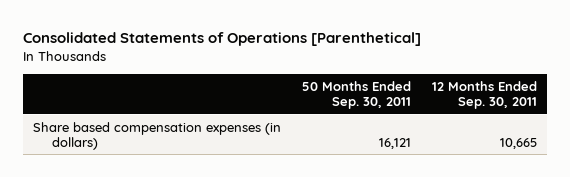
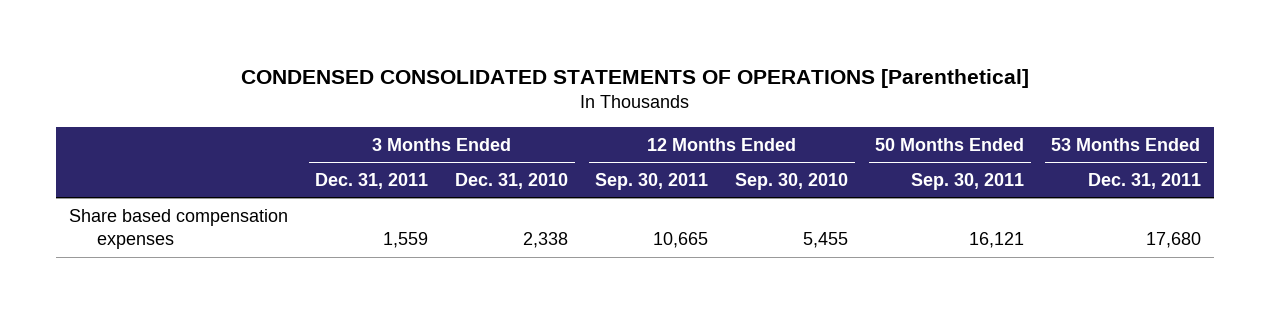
- Consolidated Statements of Operations [Parenthetical]
+ CONDENSED CONSOLIDATED STATEMENTS OF OPERATIONS [Parenthetical]
- | 50 Months Ended Sep. 30, 2011 | 12 Months Ended Sep. 30, 2011
+ | 3 Months Ended Dec. 31, 2011 | 3 Months Ended Dec. 31, 2010 | 12 Months Ended Sep. 30, 2011 | 12 Months Ended Sep. 30, 2010 | 50 Months Ended Sep. 30, 2011 | 53 Months Ended Dec. 31, 2011
- Share based compensation expenses (in dollars) | 16,121 | 10,665
+ Share based compensation expenses | 1,559 | 2,338 | 10,665 | 5,455 | 16,121 | 17,680

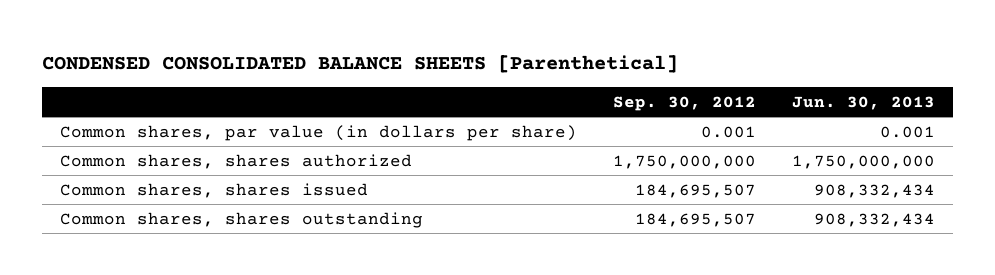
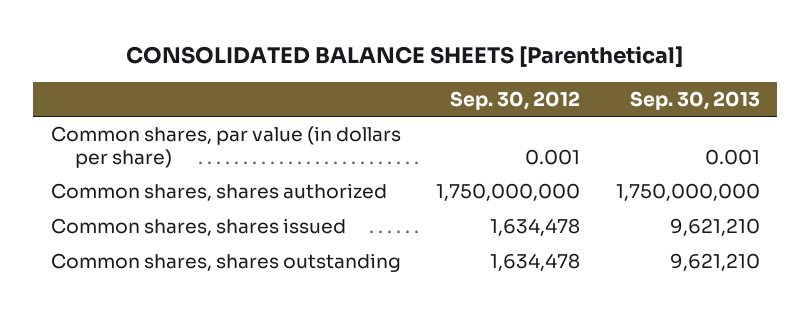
- CONDENSED CONSOLIDATED BALANCE SHEETS [Parenthetical]
+ CONSOLIDATED BALANCE SHEETS [Parenthetical]
- | Sep. 30, 2012 | Jun. 30, 2013
+ | Sep. 30, 2012 | Sep. 30, 2013
- Common shares, shares issued | 184,695,507 | 908,332,434
- Common shares, shares outstanding | 184,695,507 | 908,332,434
+ Common shares, shares issued | 1,634,478 | 9,621,210
+ Common shares, shares outstanding | 1,634,478 | 9,621,210

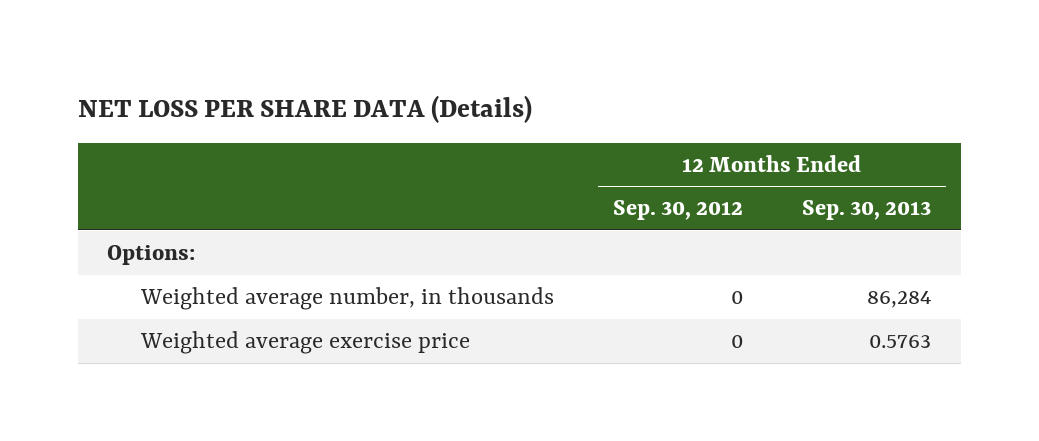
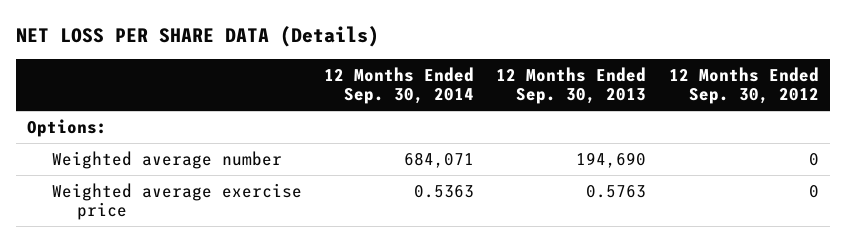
- | 12 Months Ended Sep. 30, 2012 | 12 Months Ended Sep. 30, 2013
+ | 12 Months Ended Sep. 30, 2014 | 12 Months Ended Sep. 30, 2013 | 12 Months Ended Sep. 30, 2012
- Weighted average number, in thousands | 0 | 86,284
+ Weighted average number | 684,071 | 194,690 | 0

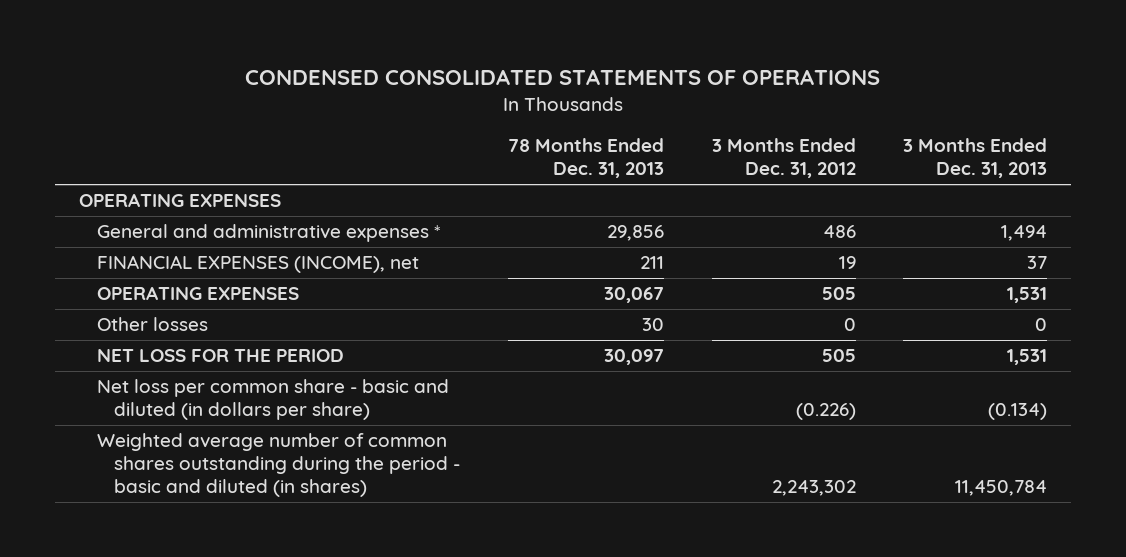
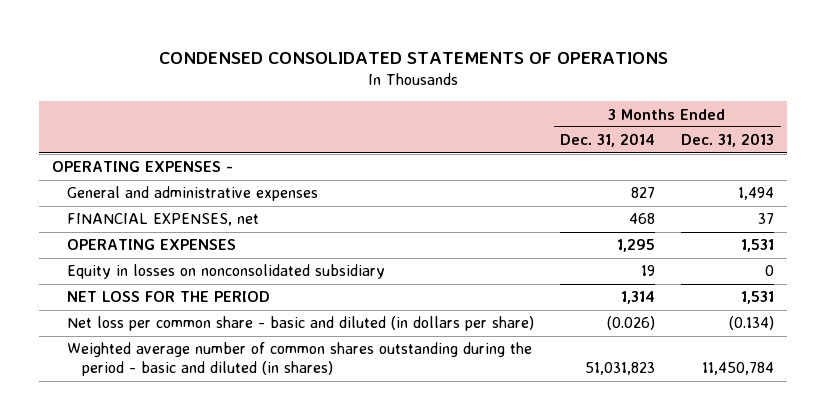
- | 78 Months Ended Dec. 31, 2013 | 3 Months Ended Dec. 31, 2012 | 3 Months Ended Dec. 31, 2013
+ | 3 Months Ended Dec. 31, 2014 | 3 Months Ended Dec. 31, 2013
- OPERATING EXPENSES
- General and administrative expenses * | 29,856 | 486 | 1,494
- FINANCIAL EXPENSES (INCOME), net | 211 | 19 | 37
+ OPERATING EXPENSES -
+ General and administrative expenses | 827 | 1,494
+ FINANCIAL EXPENSES, net | 468 | 37
- Other losses | 30 | 0 | 0
+ Equity in losses on nonconsolidated subsidiary | 19 | 0

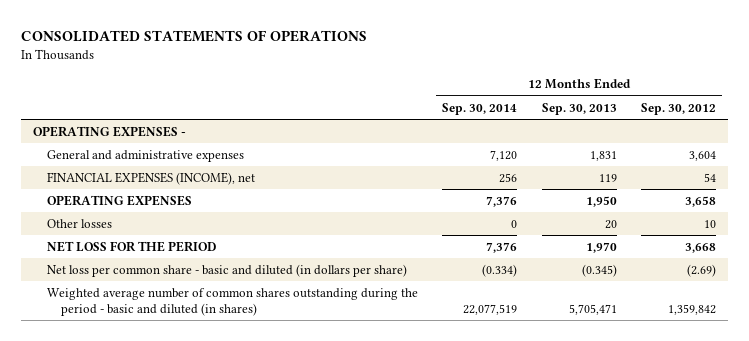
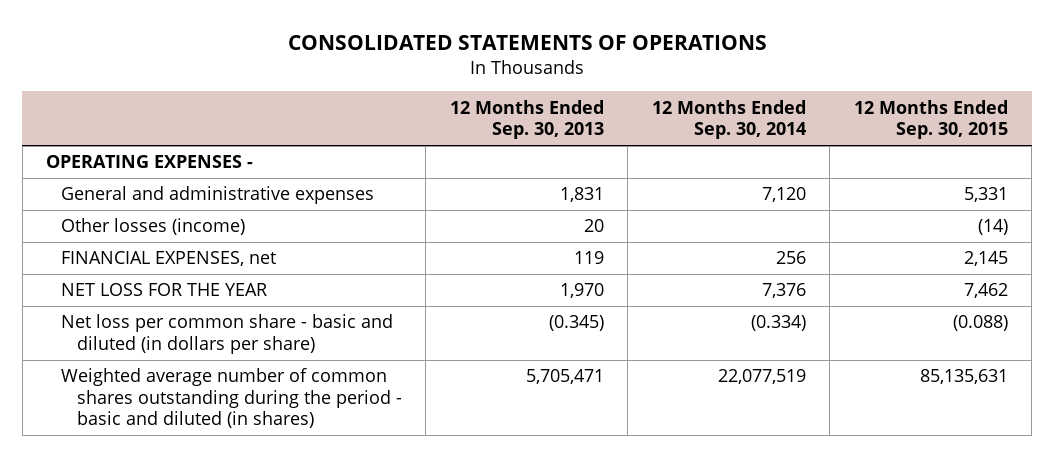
- | 12 Months Ended Sep. 30, 2014 | 12 Months Ended Sep. 30, 2013 | 12 Months Ended Sep. 30, 2012
+ | 12 Months Ended Sep. 30, 2013 | 12 Months Ended Sep. 30, 2014 | 12 Months Ended Sep. 30, 2015
- FINANCIAL EXPENSES (INCOME), net | 256 | 119 | 54
- OPERATING EXPENSES | 7,376 | 1,950 | 3,658
- Other losses | 0 | 20 | 10
- NET LOSS FOR THE PERIOD | 7,376 | 1,970 | 3,668
+ Other losses (income) | 20 | | (14)
+ FINANCIAL EXPENSES, net | 119 | 256 | 2,145
+ NET LOSS FOR THE YEAR | 1,970 | 7,376 | 7,462

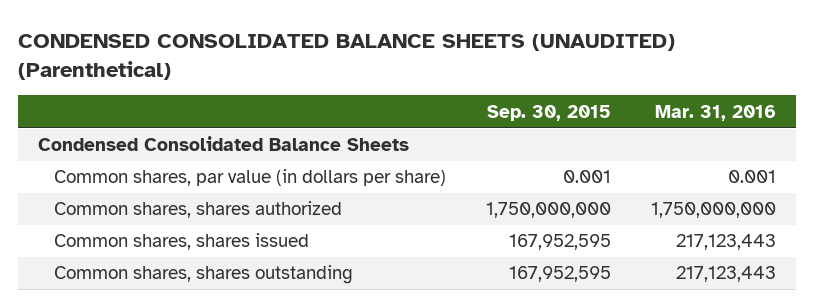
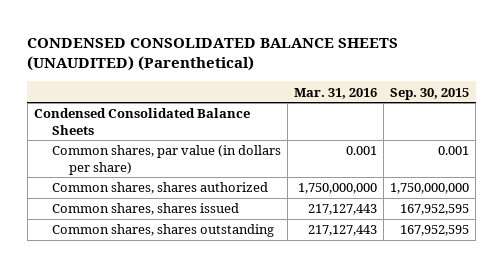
- | Sep. 30, 2015 | Mar. 31, 2016
+ | Mar. 31, 2016 | Sep. 30, 2015
- Common shares, shares issued | 167,952,595 | 217,123,443
- Common shares, shares outstanding | 167,952,595 | 217,123,443
+ Common shares, shares issued | 217,127,443 | 167,952,595
+ Common shares, shares outstanding | 217,127,443 | 167,952,595

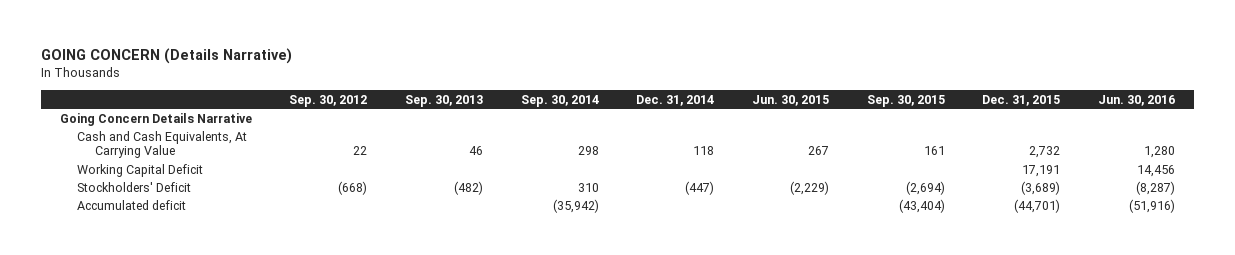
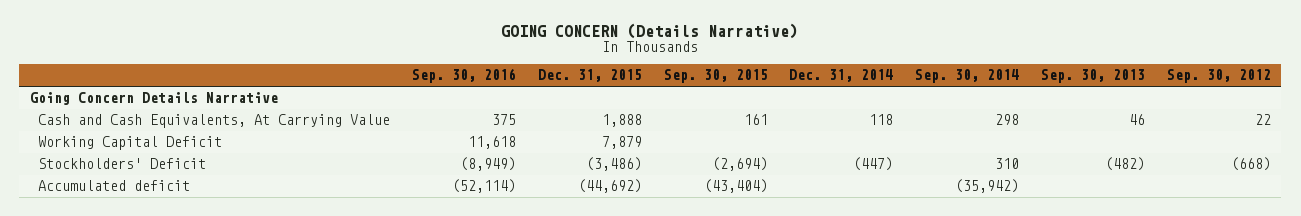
- | Sep. 30, 2012 | Sep. 30, 2013 | Sep. 30, 2014 | Dec. 31, 2014 | Jun. 30, 2015 | Sep. 30, 2015 | Dec. 31, 2015 | Jun. 30, 2016
+ | Sep. 30, 2016 | Dec. 31, 2015 | Sep. 30, 2015 | Dec. 31, 2014 | Sep. 30, 2014 | Sep. 30, 2013 | Sep. 30, 2012
- Cash and Cash Equivalents, At Carrying Value | 22 | 46 | 298 | 118 | 267 | 161 | 2,732 | 1,280
- Working Capital Deficit | | | | | | | 17,191 | 14,456
- Stockholders' Deficit | (668) | (482) | 310 | (447) | (2,229) | (2,694) | (3,689) | (8,287)
- Accumulated deficit | | | (35,942) | | | (43,404) | (44,701) | (51,916)
+ Cash and Cash Equivalents, At Carrying Value | 375 | 1,888 | 161 | 118 | 298 | 46 | 22
+ Working Capital Deficit | 11,618 | 7,879 | | | | |
+ Stockholders' Deficit | (8,949) | (3,486) | (2,694) | (447) | 310 | (482) | (668)
+ Accumulated deficit | (52,114) | (44,692) | (43,404) | | (35,942) | |

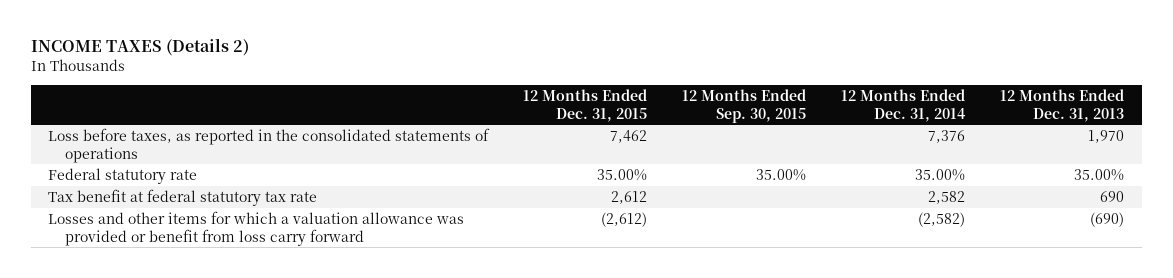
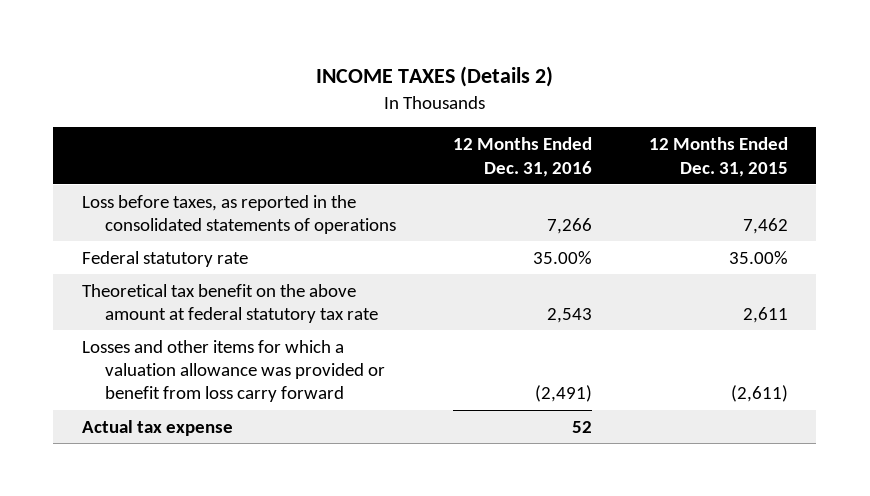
- | 12 Months Ended Dec. 31, 2015 | 12 Months Ended Sep. 30, 2015 | 12 Months Ended Dec. 31, 2014 | 12 Months Ended Dec. 31, 2013
+ | 12 Months Ended Dec. 31, 2016 | 12 Months Ended Dec. 31, 2015
- Tax benefit at federal statutory tax rate | 2,612 | | 2,582 | 690
- Losses and other items for which a valuation allowance was provided or benefit from loss carry forward | (2,612) | | (2,582) | (690)
+ Theoretical tax benefit on the above amount at federal statutory tax rate | 2,543 | 2,611
+ Losses and other items for which a valuation allowance was provided or benefit from loss carry forward | (2,491) | (2,611)
+ Actual tax expense | 52 |

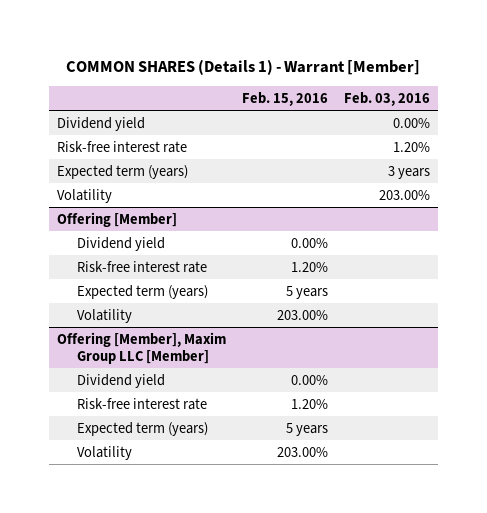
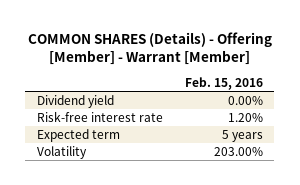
- COMMON SHARES (Details 1) - Warrant [Member]
+ COMMON SHARES (Details) - Offering [Member] - Warrant [Member]
- | Feb. 15, 2016 | Feb. 03, 2016
+ | Feb. 15, 2016
- Dividend yield | | 0.00%
- Risk-free interest rate | | 1.20%
- Expected term (years) | | 3 years
- Volatility | | 203.00%
- Offering [Member]
- Expected term (years) | 5 years |
- Volatility | 203.00% |
- Offering [Member], Maxim Group LLC [Member]
- Dividend yield | 0.00% |
- Risk-free interest rate | 1.20% |
- Expected term (years) | 5 years |
+ Expected term | 5 years

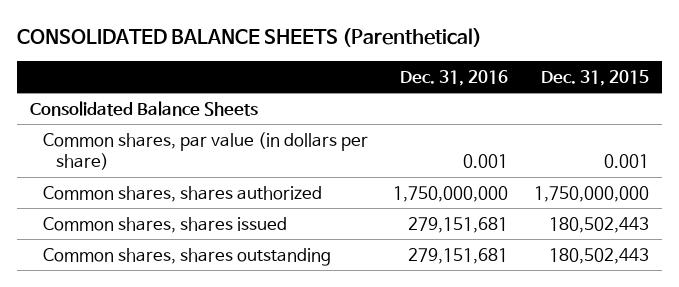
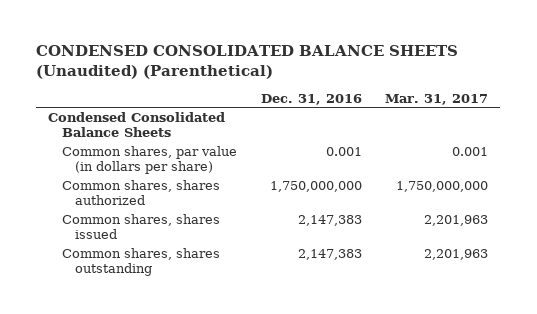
- CONSOLIDATED BALANCE SHEETS (Parenthetical)
+ CONDENSED CONSOLIDATED BALANCE SHEETS (Unaudited) (Parenthetical)
- | Dec. 31, 2016 | Dec. 31, 2015
+ | Dec. 31, 2016 | Mar. 31, 2017
- Consolidated Balance Sheets
+ Condensed Consolidated Balance Sheets
- Common shares, shares issued | 279,151,681 | 180,502,443
- Common shares, shares outstanding | 279,151,681 | 180,502,443
+ Common shares, shares issued | 2,147,383 | 2,201,963
+ Common shares, shares outstanding | 2,147,383 | 2,201,963

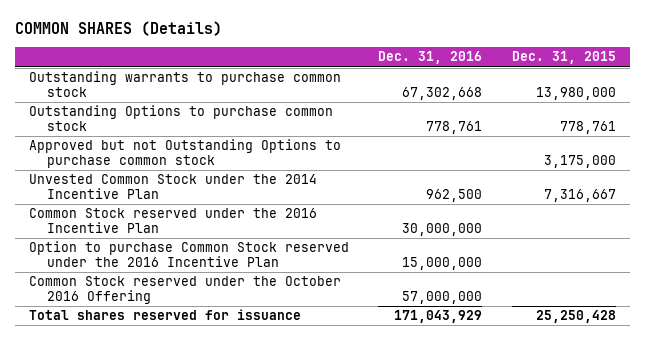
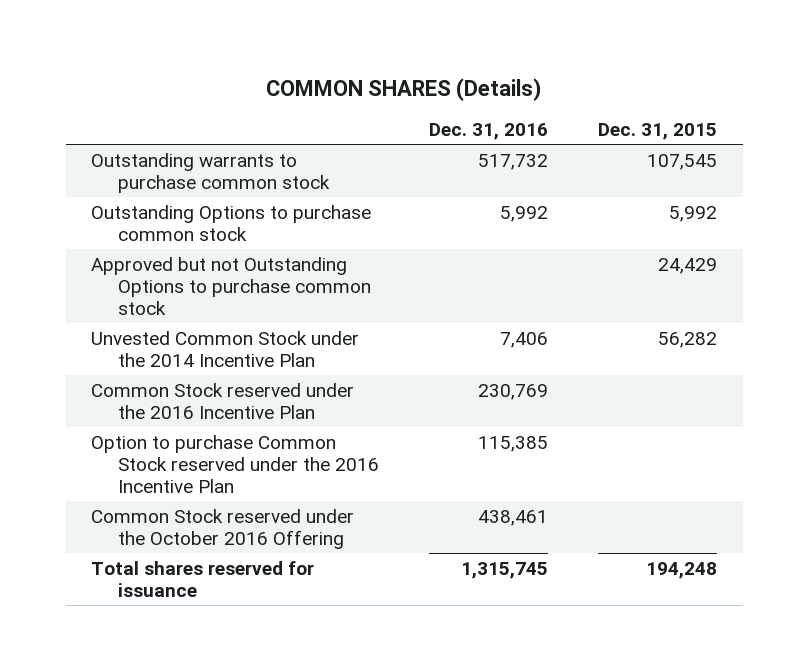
- Outstanding warrants to purchase common stock | 67,302,668 | 13,980,000
- Outstanding Options to purchase common stock | 778,761 | 778,761
- Approved but not Outstanding Options to purchase common stock | | 3,175,000
- Unvested Common Stock under the 2014 Incentive Plan | 962,500 | 7,316,667
- Common Stock reserved under the 2016 Incentive Plan | 30,000,000 |
- Option to purchase Common Stock reserved under the 2016 Incentive Plan | 15,000,000 |
- Common Stock reserved under the October 2016 Offering | 57,000,000 |
- Total shares reserved for issuance | 171,043,929 | 25,250,428
+ Outstanding warrants to purchase common stock | 517,732 | 107,545
+ Outstanding Options to purchase common stock | 5,992 | 5,992
+ Approved but not Outstanding Options to purchase common stock | | 24,429
+ Unvested Common Stock under the 2014 Incentive Plan | 7,406 | 56,282
+ Common Stock reserved under the 2016 Incentive Plan | 230,769 |
+ Option to purchase Common Stock reserved under the 2016 Incentive Plan | 115,385 |
+ Common Stock reserved under the October 2016 Offering | 438,461 |
+ Total shares reserved for issuance | 1,315,745 | 194,248

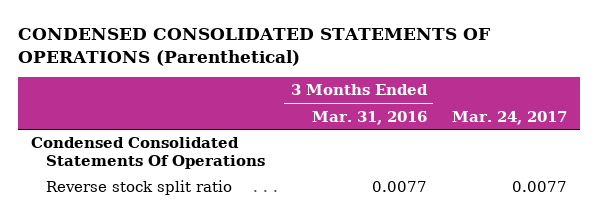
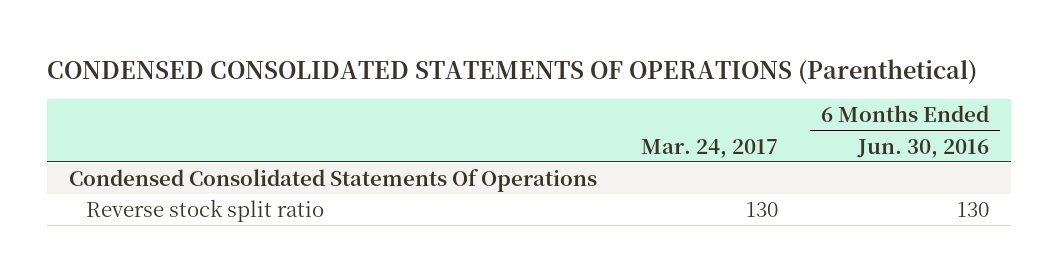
- | 3 Months Ended Mar. 31, 2016 | Mar. 24, 2017
+ | Mar. 24, 2017 | 6 Months Ended Jun. 30, 2016
- Reverse stock split ratio | 0.0077 | 0.0077
+ Reverse stock split ratio | 130 | 130

